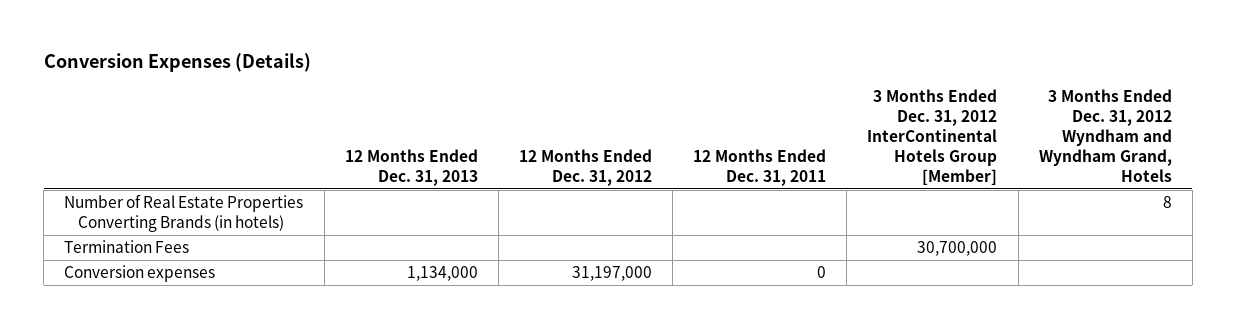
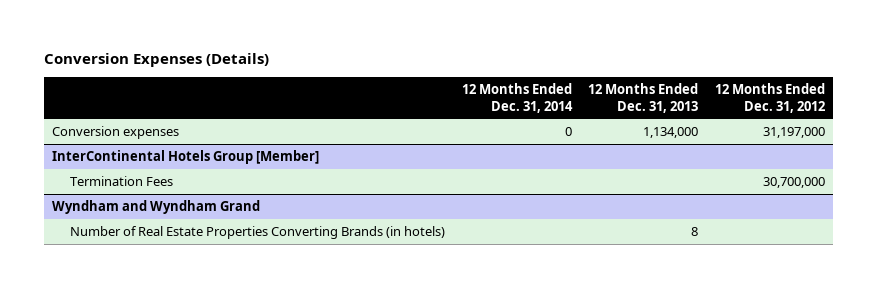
- | 12 Months Ended Dec. 31, 2013 | 12 Months Ended Dec. 31, 2012 | 12 Months Ended Dec. 31, 2011 | 3 Months Ended Dec. 31, 2012 InterContinental Hotels Group [Member] | 3 Months Ended Dec. 31, 2012 Wyndham and Wyndham Grand, Hotels
+ | 12 Months Ended Dec. 31, 2014 | 12 Months Ended Dec. 31, 2013 | 12 Months Ended Dec. 31, 2012
- Number of Real Estate Properties Converting Brands (in hotels) | | | | | 8
- Termination Fees | | | | 30,700,000 |
+ InterContinental Hotels Group [Member]
+ Termination Fees | | | 30,700,000
+ Wyndham and Wyndham Grand
+ Number of Real Estate Properties Converting Brands (in hotels) | | 8 |

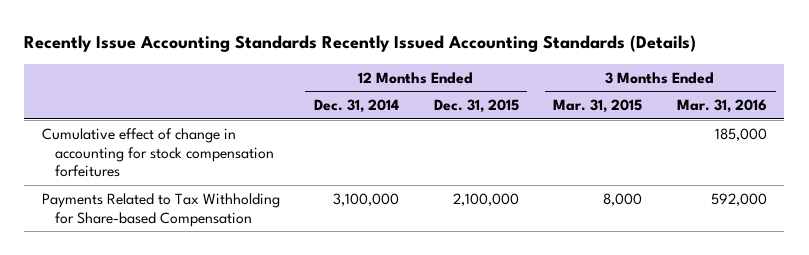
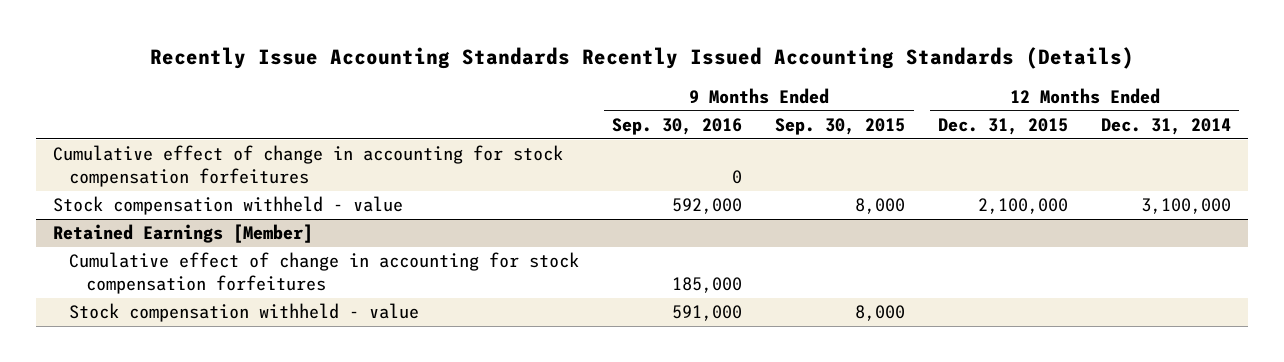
- | 12 Months Ended Dec. 31, 2014 | 12 Months Ended Dec. 31, 2015 | 3 Months Ended Mar. 31, 2015 | 3 Months Ended Mar. 31, 2016
+ | 9 Months Ended Sep. 30, 2016 | 9 Months Ended Sep. 30, 2015 | 12 Months Ended Dec. 31, 2015 | 12 Months Ended Dec. 31, 2014
- Payments Related to Tax Withholding for Share-based Compensation | 3,100,000 | 2,100,000 | 8,000 | 592,000
+ Stock compensation withheld - value | 592,000 | 8,000 | 2,100,000 | 3,100,000
+ Retained Earnings [Member]
+ Cumulative effect of change in accounting for stock compensation forfeitures | 185,000 | | |
+ Stock compensation withheld - value | 591,000 | 8,000 | |

